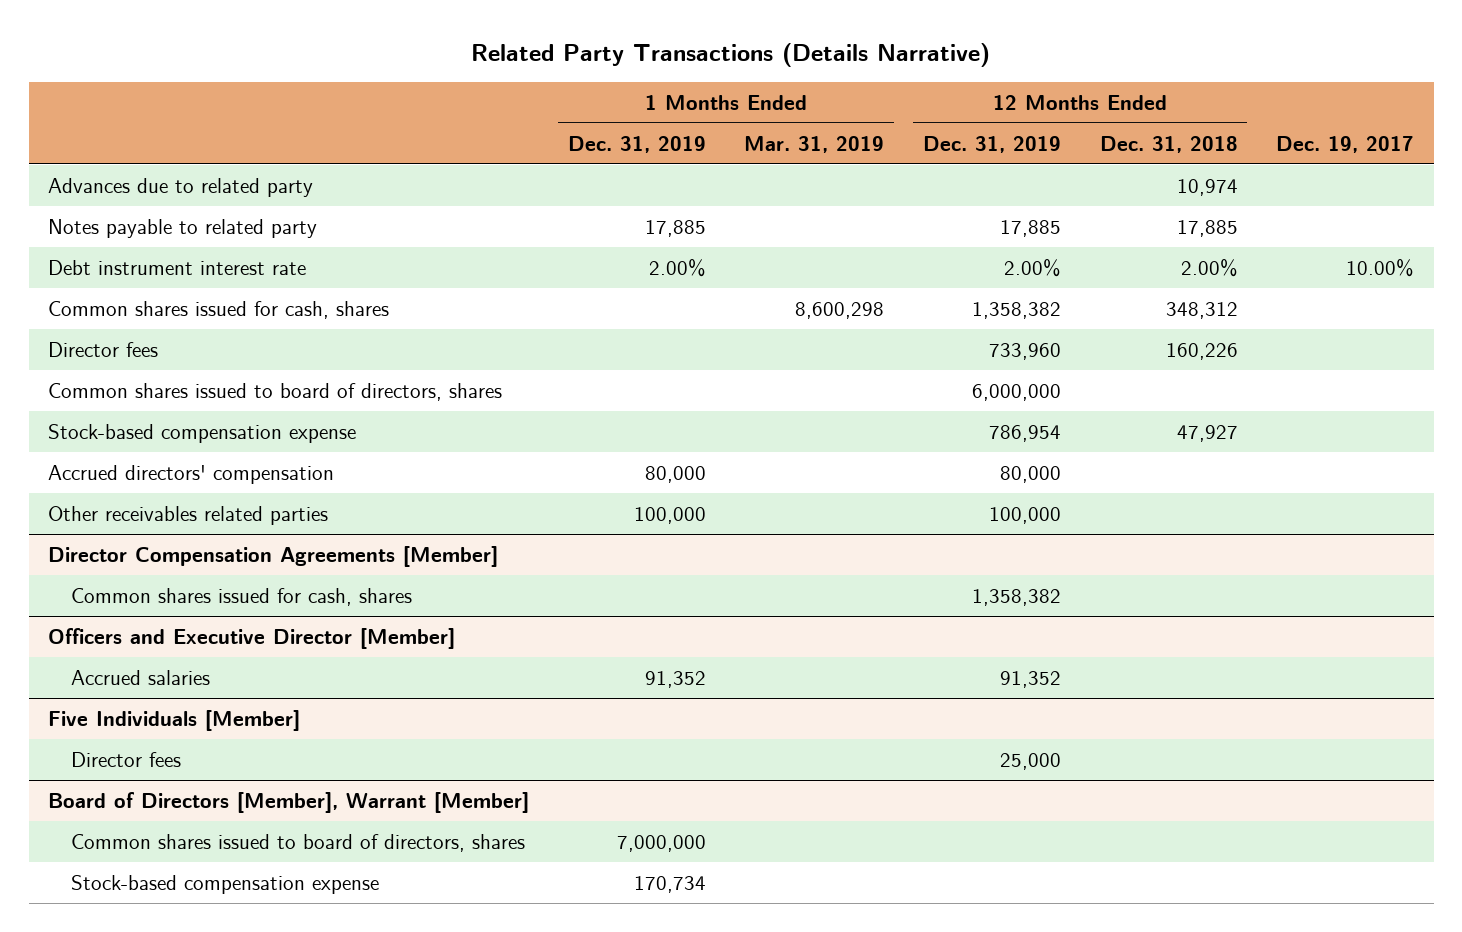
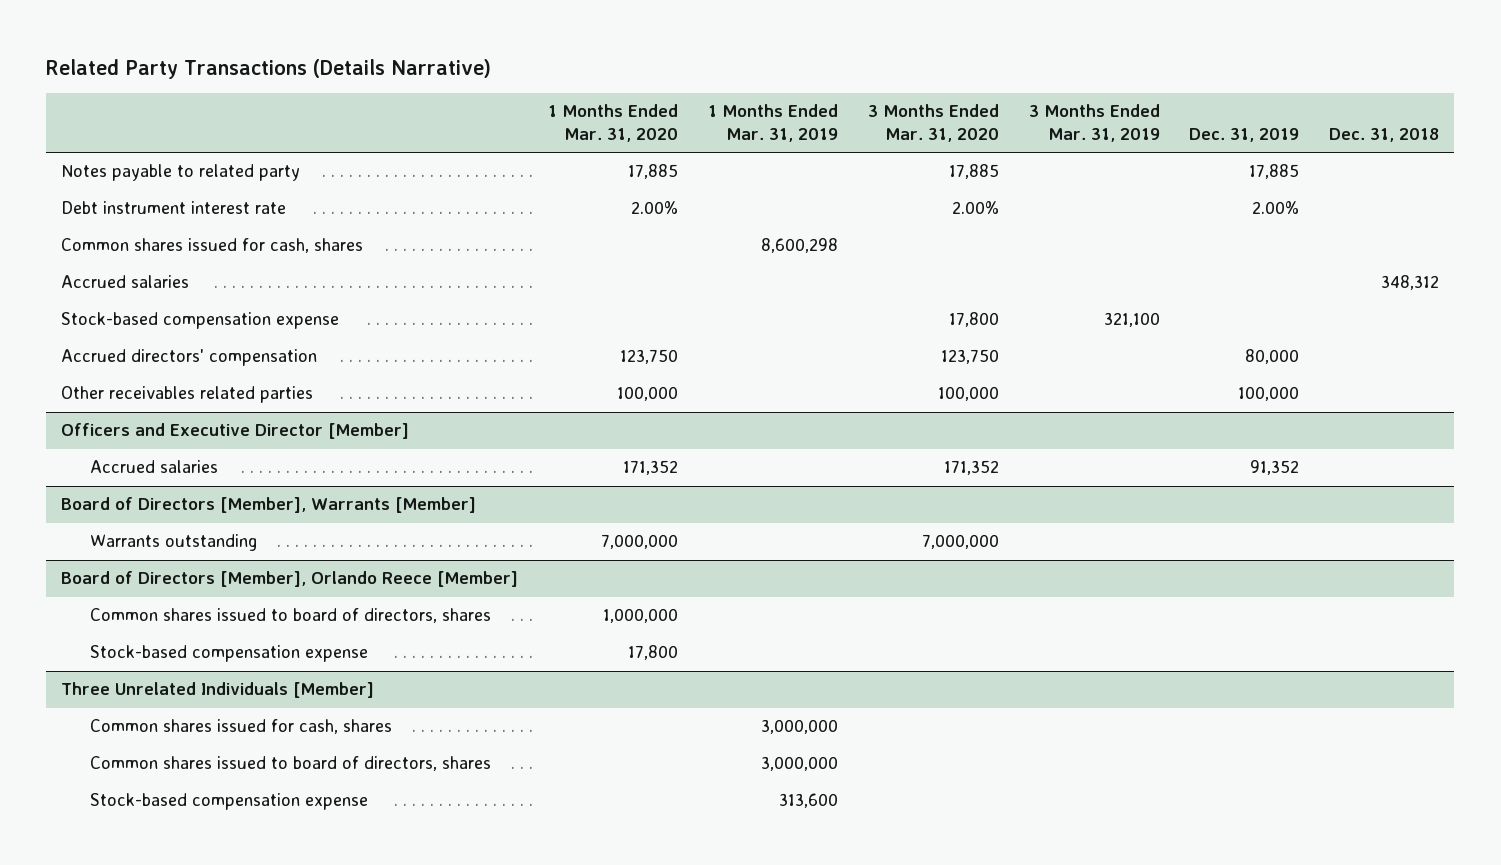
- | 1 Months Ended Dec. 31, 2019 | 1 Months Ended Mar. 31, 2019 | 12 Months Ended Dec. 31, 2019 | 12 Months Ended Dec. 31, 2018 | Dec. 19, 2017
+ | 1 Months Ended Mar. 31, 2020 | 1 Months Ended Mar. 31, 2019 | 3 Months Ended Mar. 31, 2020 | 3 Months Ended Mar. 31, 2019 | Dec. 31, 2019 | Dec. 31, 2018
- Advances due to related party | | | | 10,974 |
- Director fees | | | 733,960 | 160,226 |
- Common shares issued to board of directors, shares | | | 6,000,000 | |
+ Accrued salaries | | | | | | 348,312
- Director Compensation Agreements [Member]
- Common shares issued for cash, shares | | | 1,358,382 | |
- Five Individuals [Member]
- Director fees | | | 25,000 | |
- Board of Directors [Member], Warrant [Member]
- Common shares issued to board of directors, shares | 7,000,000 | | | |
- Stock-based compensation expense | 170,734 | | | |
+ Board of Directors [Member], Warrants [Member]
+ Warrants outstanding | 7,000,000 | | 7,000,000 | | |
+ Board of Directors [Member], Orlando Reece [Member]
+ Common shares issued to board of directors, shares | 1,000,000 | | | | |
+ Stock-based compensation expense | 17,800 | | | | |
+ Three Unrelated Individuals [Member]
+ Common shares issued for cash, shares | | 3,000,000 | | | |
+ Common shares issued to board of directors, shares | | 3,000,000 | | | |
+ Stock-based compensation expense | | 313,600 | | | |

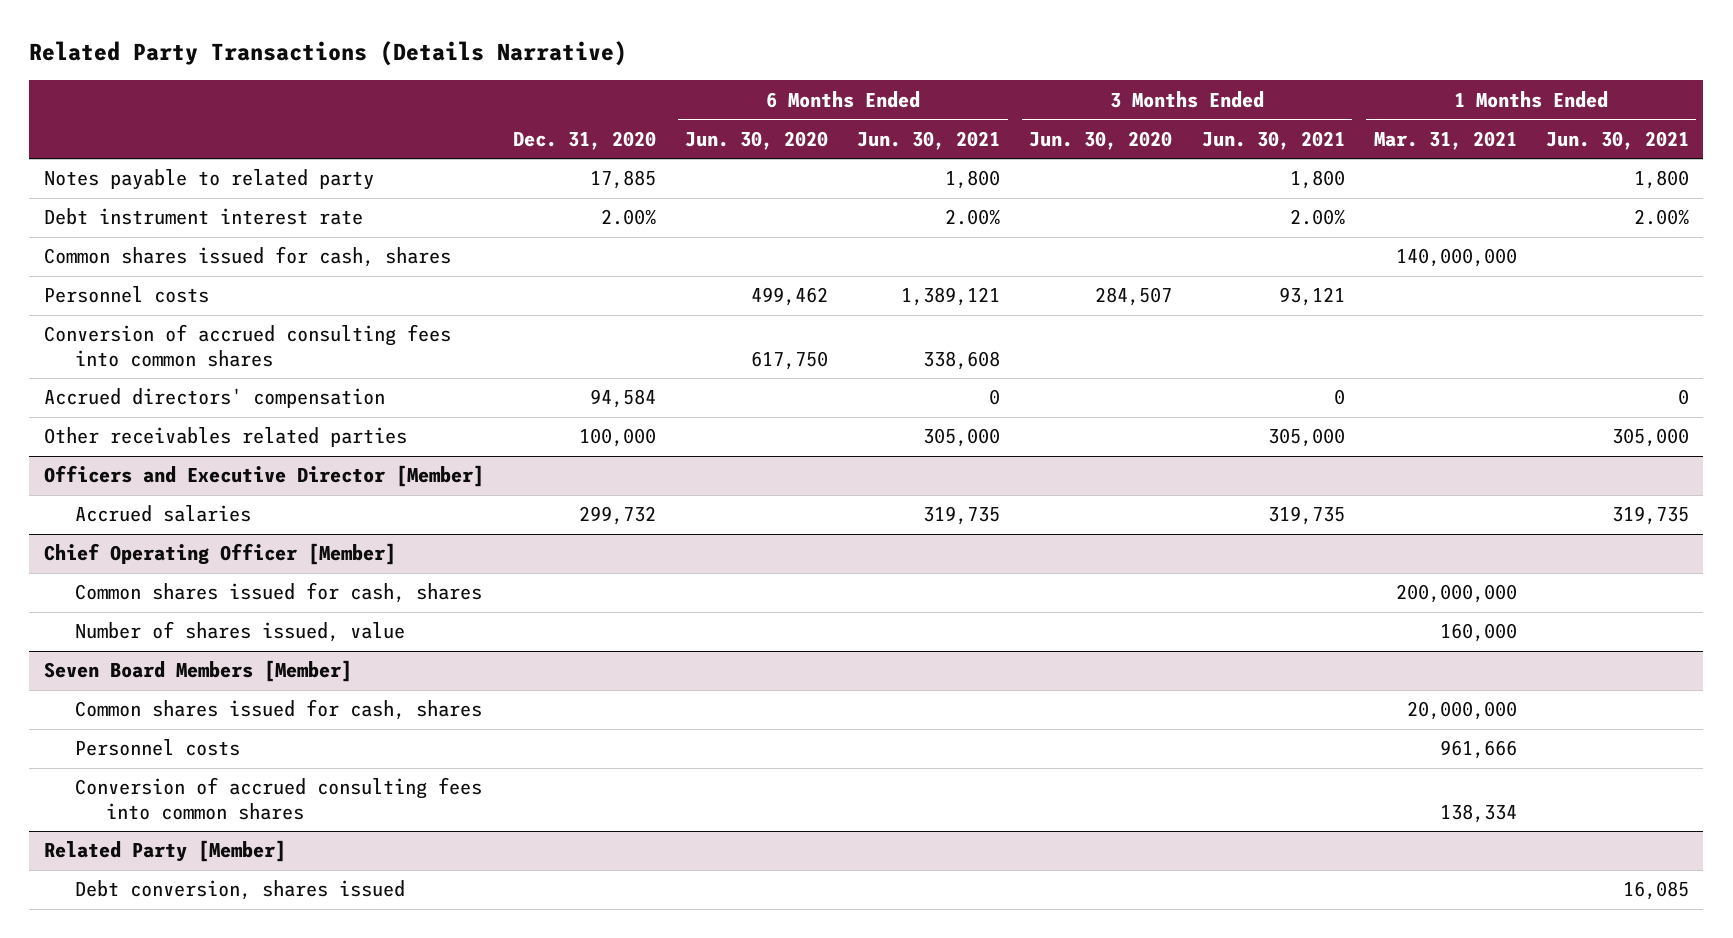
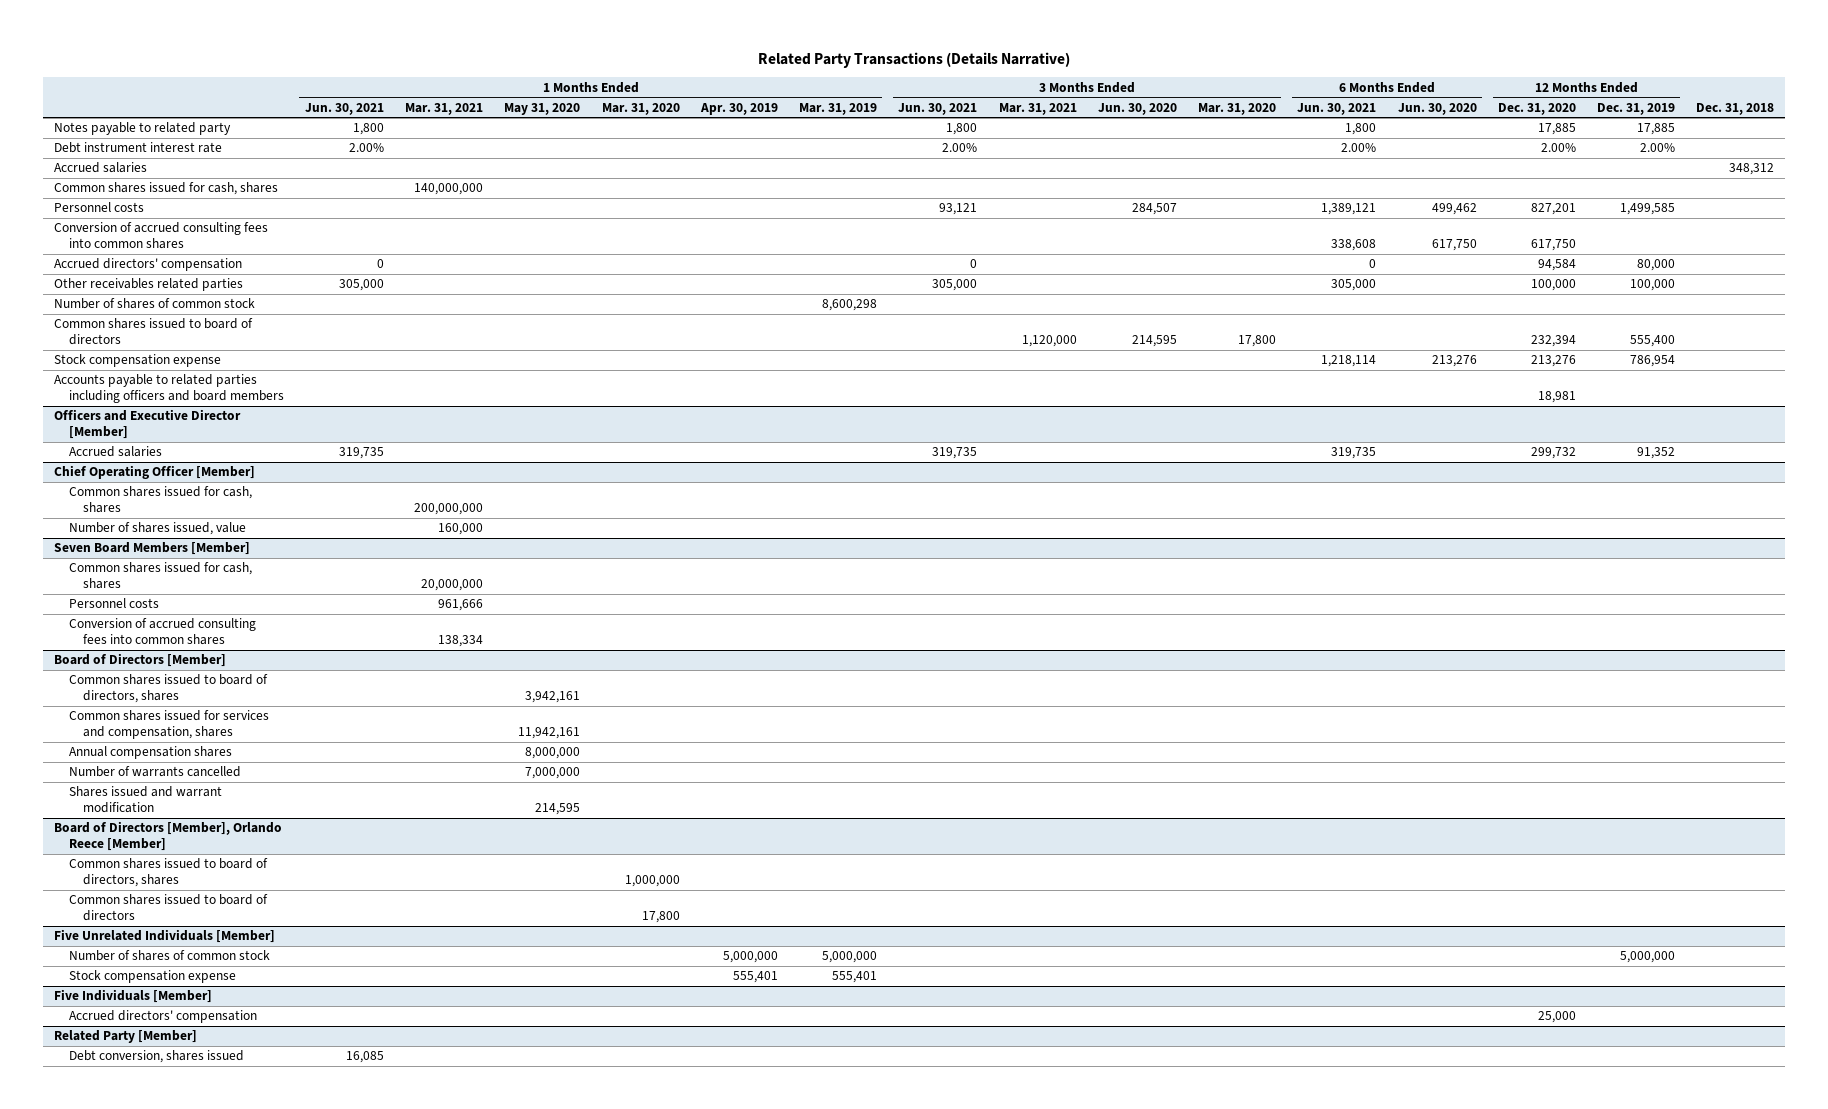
- | Dec. 31, 2020 | 6 Months Ended Jun. 30, 2020 | 6 Months Ended Jun. 30, 2021 | 3 Months Ended Jun. 30, 2020 | 3 Months Ended Jun. 30, 2021 | 1 Months Ended Mar. 31, 2021 | 1 Months Ended Jun. 30, 2021
+ | 1 Months Ended Jun. 30, 2021 | 1 Months Ended Mar. 31, 2021 | 1 Months Ended May 31, 2020 | 1 Months Ended Mar. 31, 2020 | 1 Months Ended Apr. 30, 2019 | 1 Months Ended Mar. 31, 2019 | 3 Months Ended Jun. 30, 2021 | 3 Months Ended Mar. 31, 2021 | 3 Months Ended Jun. 30, 2020 | 3 Months Ended Mar. 31, 2020 | 6 Months Ended Jun. 30, 2021 | 6 Months Ended Jun. 30, 2020 | 12 Months Ended Dec. 31, 2020 | 12 Months Ended Dec. 31, 2019 | Dec. 31, 2018
+ Accrued salaries | | | | | | | | | | | | | | | 348,312
+ Number of shares of common stock | | | | | | 8,600,298 | | | | | | | | |
+ Common shares issued to board of directors | | | | | | | | 1,120,000 | 214,595 | 17,800 | | | 232,394 | 555,400 |
+ Stock compensation expense | | | | | | | | | | | 1,218,114 | 213,276 | 213,276 | 786,954 |
+ Accounts payable to related parties including officers and board members | | | | | | | | | | | | | 18,981 | |
+ Board of Directors [Member]
+ Common shares issued to board of directors, shares | | | 3,942,161 | | | | | | | | | | | |
+ Common shares issued for services and compensation, shares | | | 11,942,161 | | | | | | | | | | | |
+ Annual compensation shares | | | 8,000,000 | | | | | | | | | | | |
+ Number of warrants cancelled | | | 7,000,000 | | | | | | | | | | | |
+ Shares issued and warrant modification | | | 214,595 | | | | | | | | | | | |
+ Board of Directors [Member], Orlando Reece [Member]
+ Common shares issued to board of directors, shares | | | | 1,000,000 | | | | | | | | | | |
+ Common shares issued to board of directors | | | | 17,800 | | | | | | | | | | |
+ Five Unrelated Individuals [Member]
+ Number of shares of common stock | | | | | 5,000,000 | 5,000,000 | | | | | | | | 5,000,000 |
+ Stock compensation expense | | | | | 555,401 | 555,401 | | | | | | | | |
+ Five Individuals [Member]
+ Accrued directors' compensation | | | | | | | | | | | | | 25,000 | |

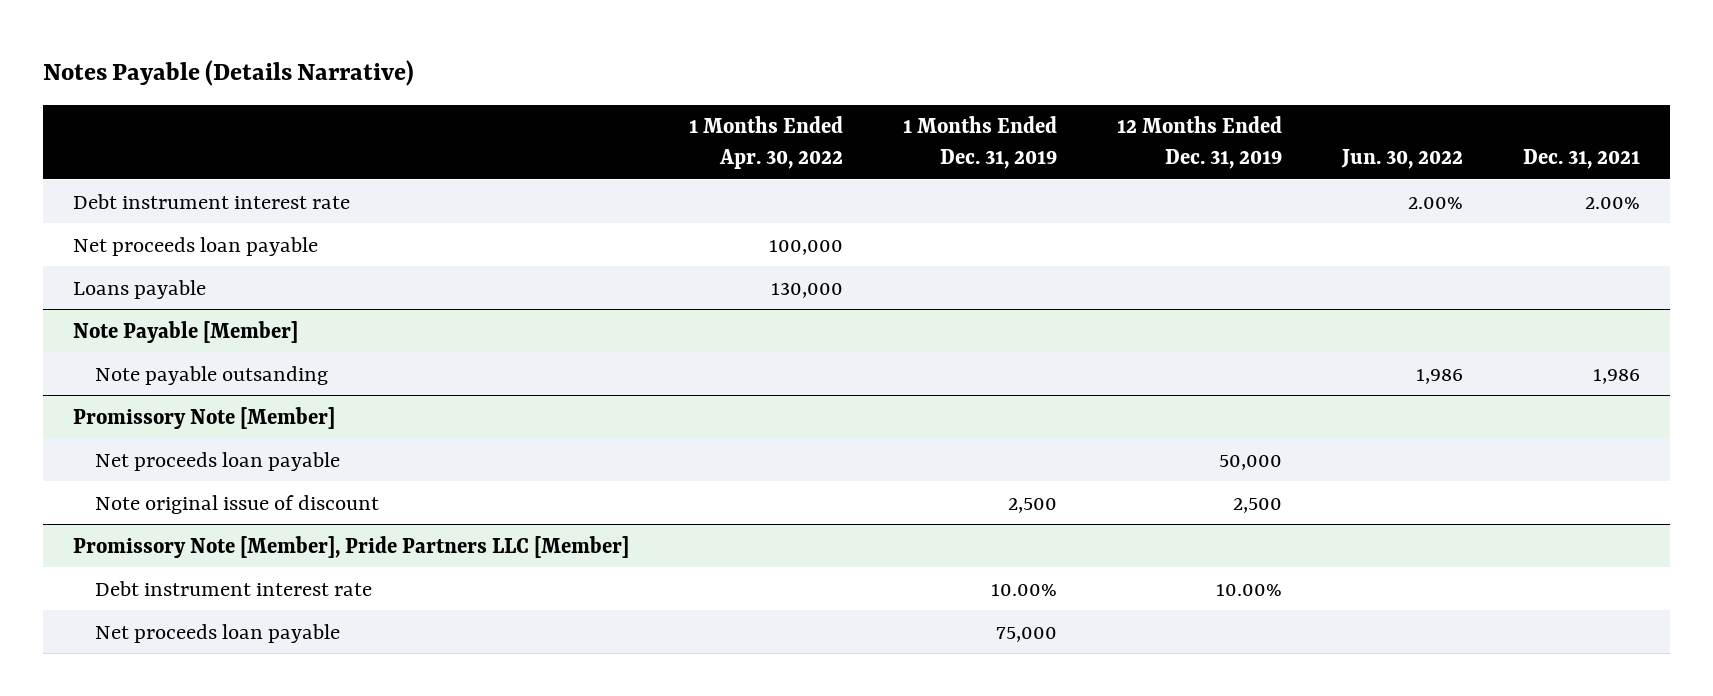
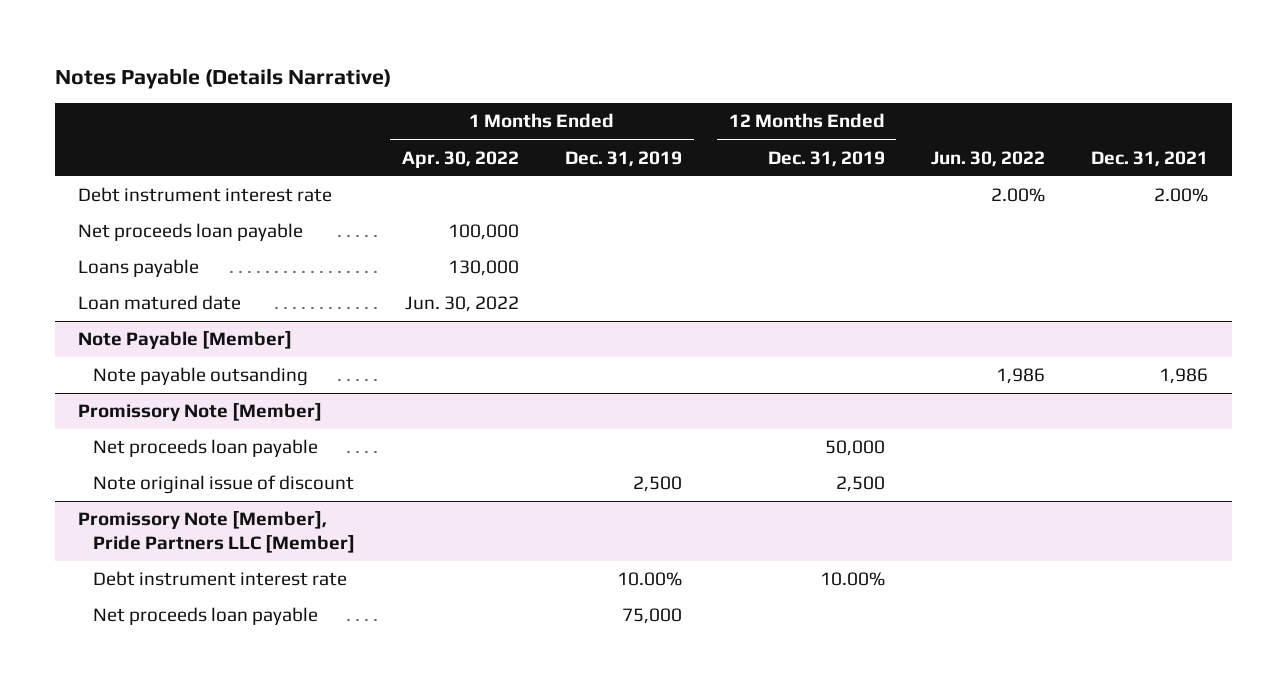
+ Loan matured date | Jun. 30, 2022 | | | |

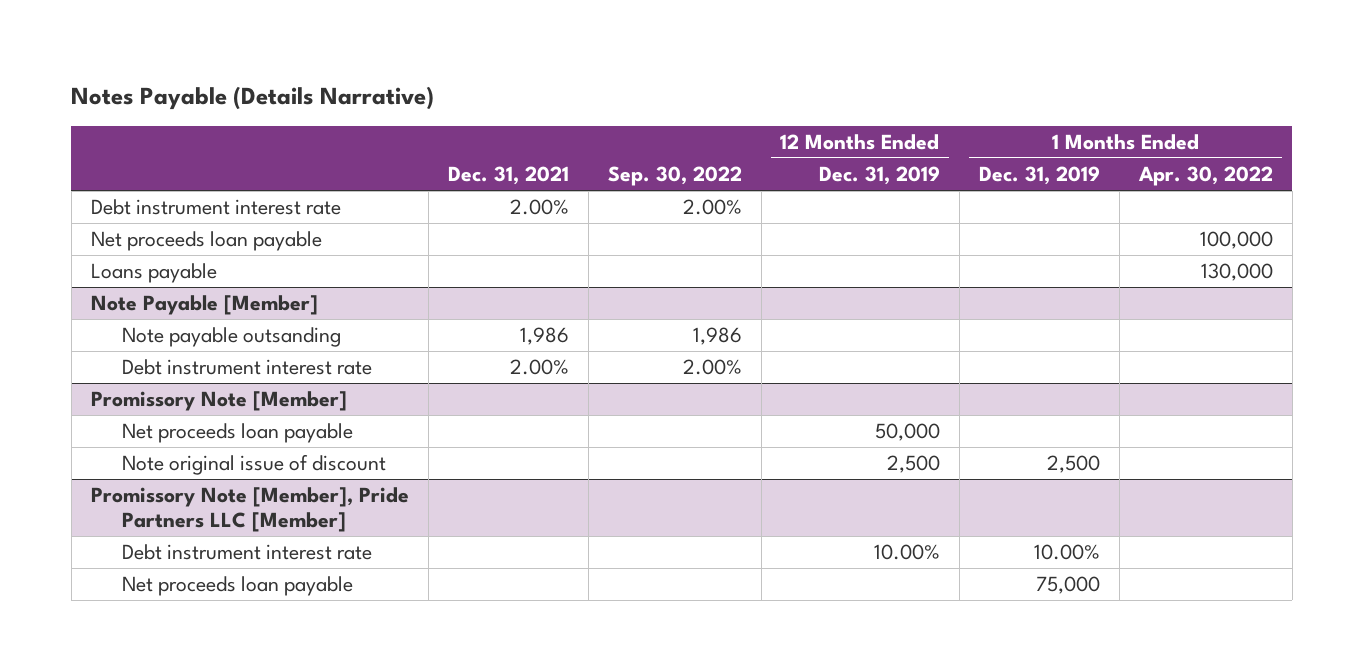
- | 1 Months Ended Apr. 30, 2022 | 1 Months Ended Dec. 31, 2019 | 12 Months Ended Dec. 31, 2019 | Jun. 30, 2022 | Dec. 31, 2021
+ | Dec. 31, 2021 | Sep. 30, 2022 | 12 Months Ended Dec. 31, 2019 | 1 Months Ended Dec. 31, 2019 | 1 Months Ended Apr. 30, 2022
- Loan matured date | Jun. 30, 2022 | | | |
@ Note Payable [Member]
+ Debt instrument interest rate | 2.00% | 2.00% | | |

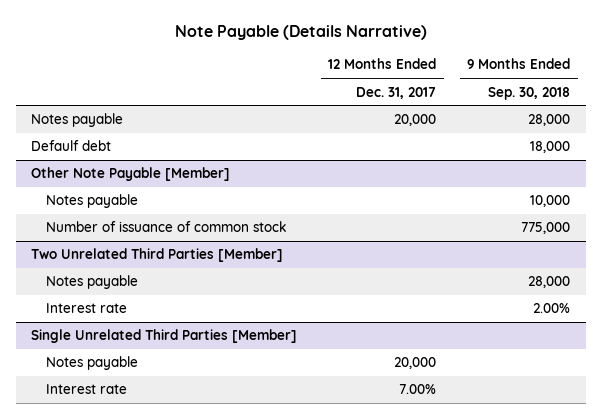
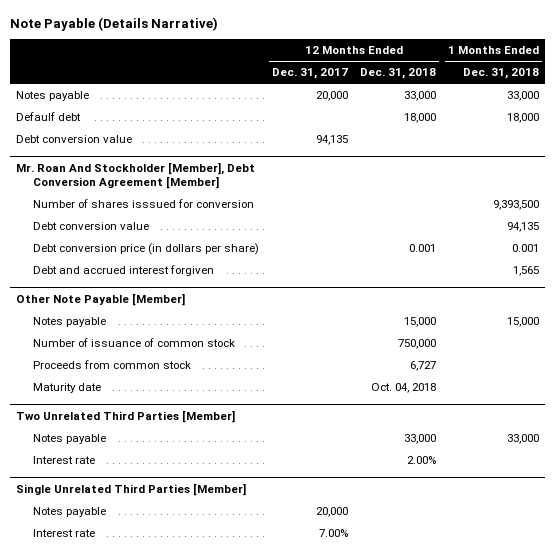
- | 12 Months Ended Dec. 31, 2017 | 9 Months Ended Sep. 30, 2018
+ | 12 Months Ended Dec. 31, 2017 | 12 Months Ended Dec. 31, 2018 | 1 Months Ended Dec. 31, 2018
+ Debt conversion value | 94,135 | |
+ Mr. Roan And Stockholder [Member], Debt Conversion Agreement [Member]
+ Number of shares isssued for conversion | | | 9,393,500
+ Debt conversion value | | | 94,135
+ Debt conversion price (in dollars per share) | | 0.001 | 0.001
+ Debt and accrued interest forgiven | | | 1,565
@ Other Note Payable [Member]
+ Proceeds from common stock | | 6,727 |
+ Maturity date | | Oct. 04, 2018 |

